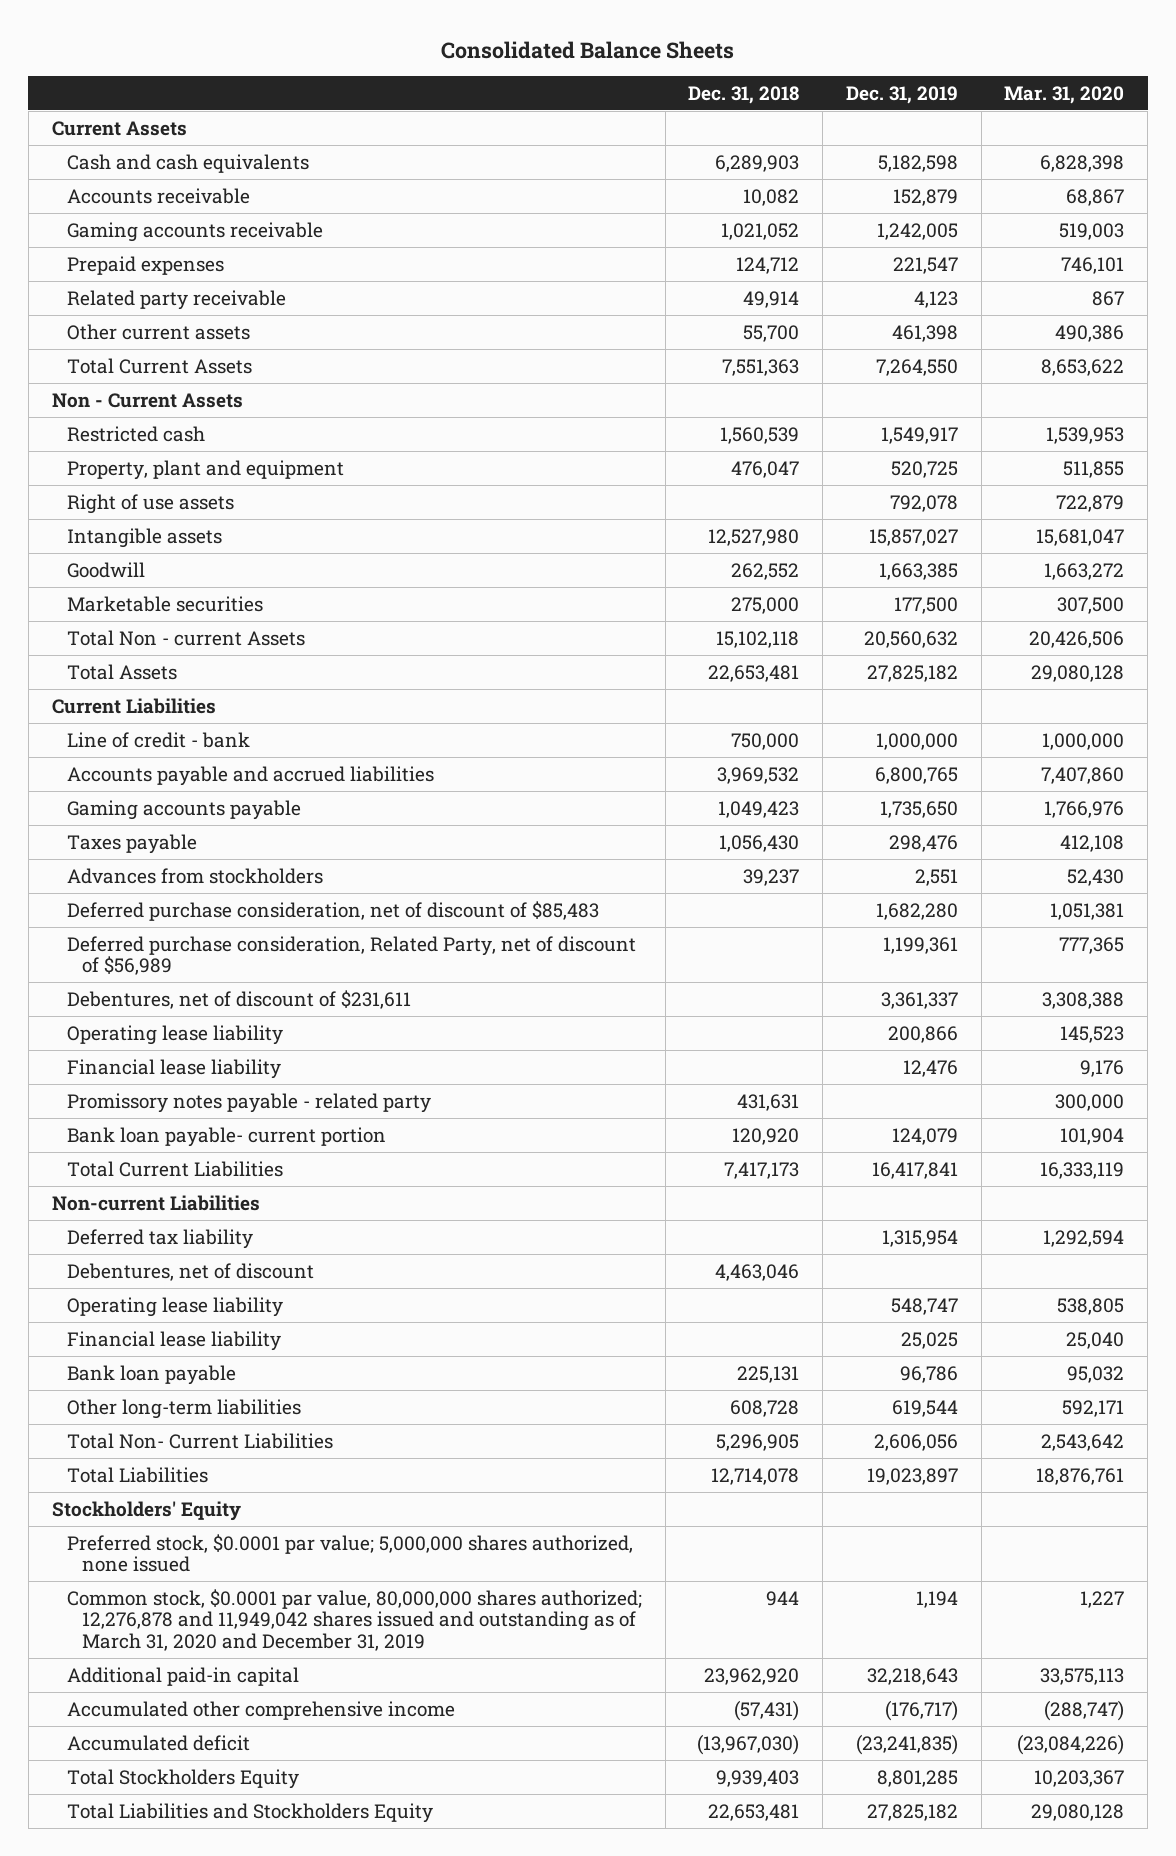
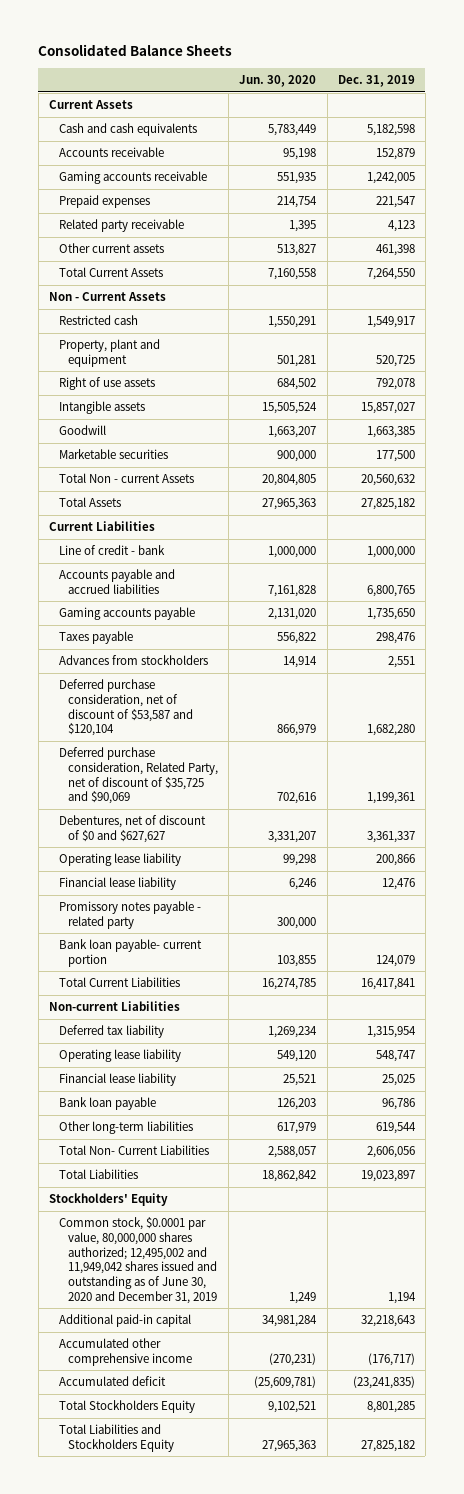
- | Dec. 31, 2018 | Dec. 31, 2019 | Mar. 31, 2020
+ | Jun. 30, 2020 | Dec. 31, 2019
- Deferred purchase consideration, net of discount of $85,483 | | 1,682,280 | 1,051,381
- Deferred purchase consideration, Related Party, net of discount of $56,989 | | 1,199,361 | 777,365
- Debentures, net of discount of $231,611 | | 3,361,337 | 3,308,388
+ Deferred purchase consideration, net of discount of $53,587 and $120,104 | 866,979 | 1,682,280
+ Deferred purchase consideration, Related Party, net of discount of $35,725 and $90,069 | 702,616 | 1,199,361
+ Debentures, net of discount of $0 and $627,627 | 3,331,207 | 3,361,337
- Debentures, net of discount | 4,463,046 | |
- Preferred stock, $0.0001 par value; 5,000,000 shares authorized, none issued
- Common stock, $0.0001 par value, 80,000,000 shares authorized; 12,276,878 and 11,949,042 shares issued and outstanding as of March 31, 2020 and December 31, 2019 | 944 | 1,194 | 1,227
+ Common stock, $0.0001 par value, 80,000,000 shares authorized; 12,495,002 and 11,949,042 shares issued and outstanding as of June 30, 2020 and December 31, 2019 | 1,249 | 1,194

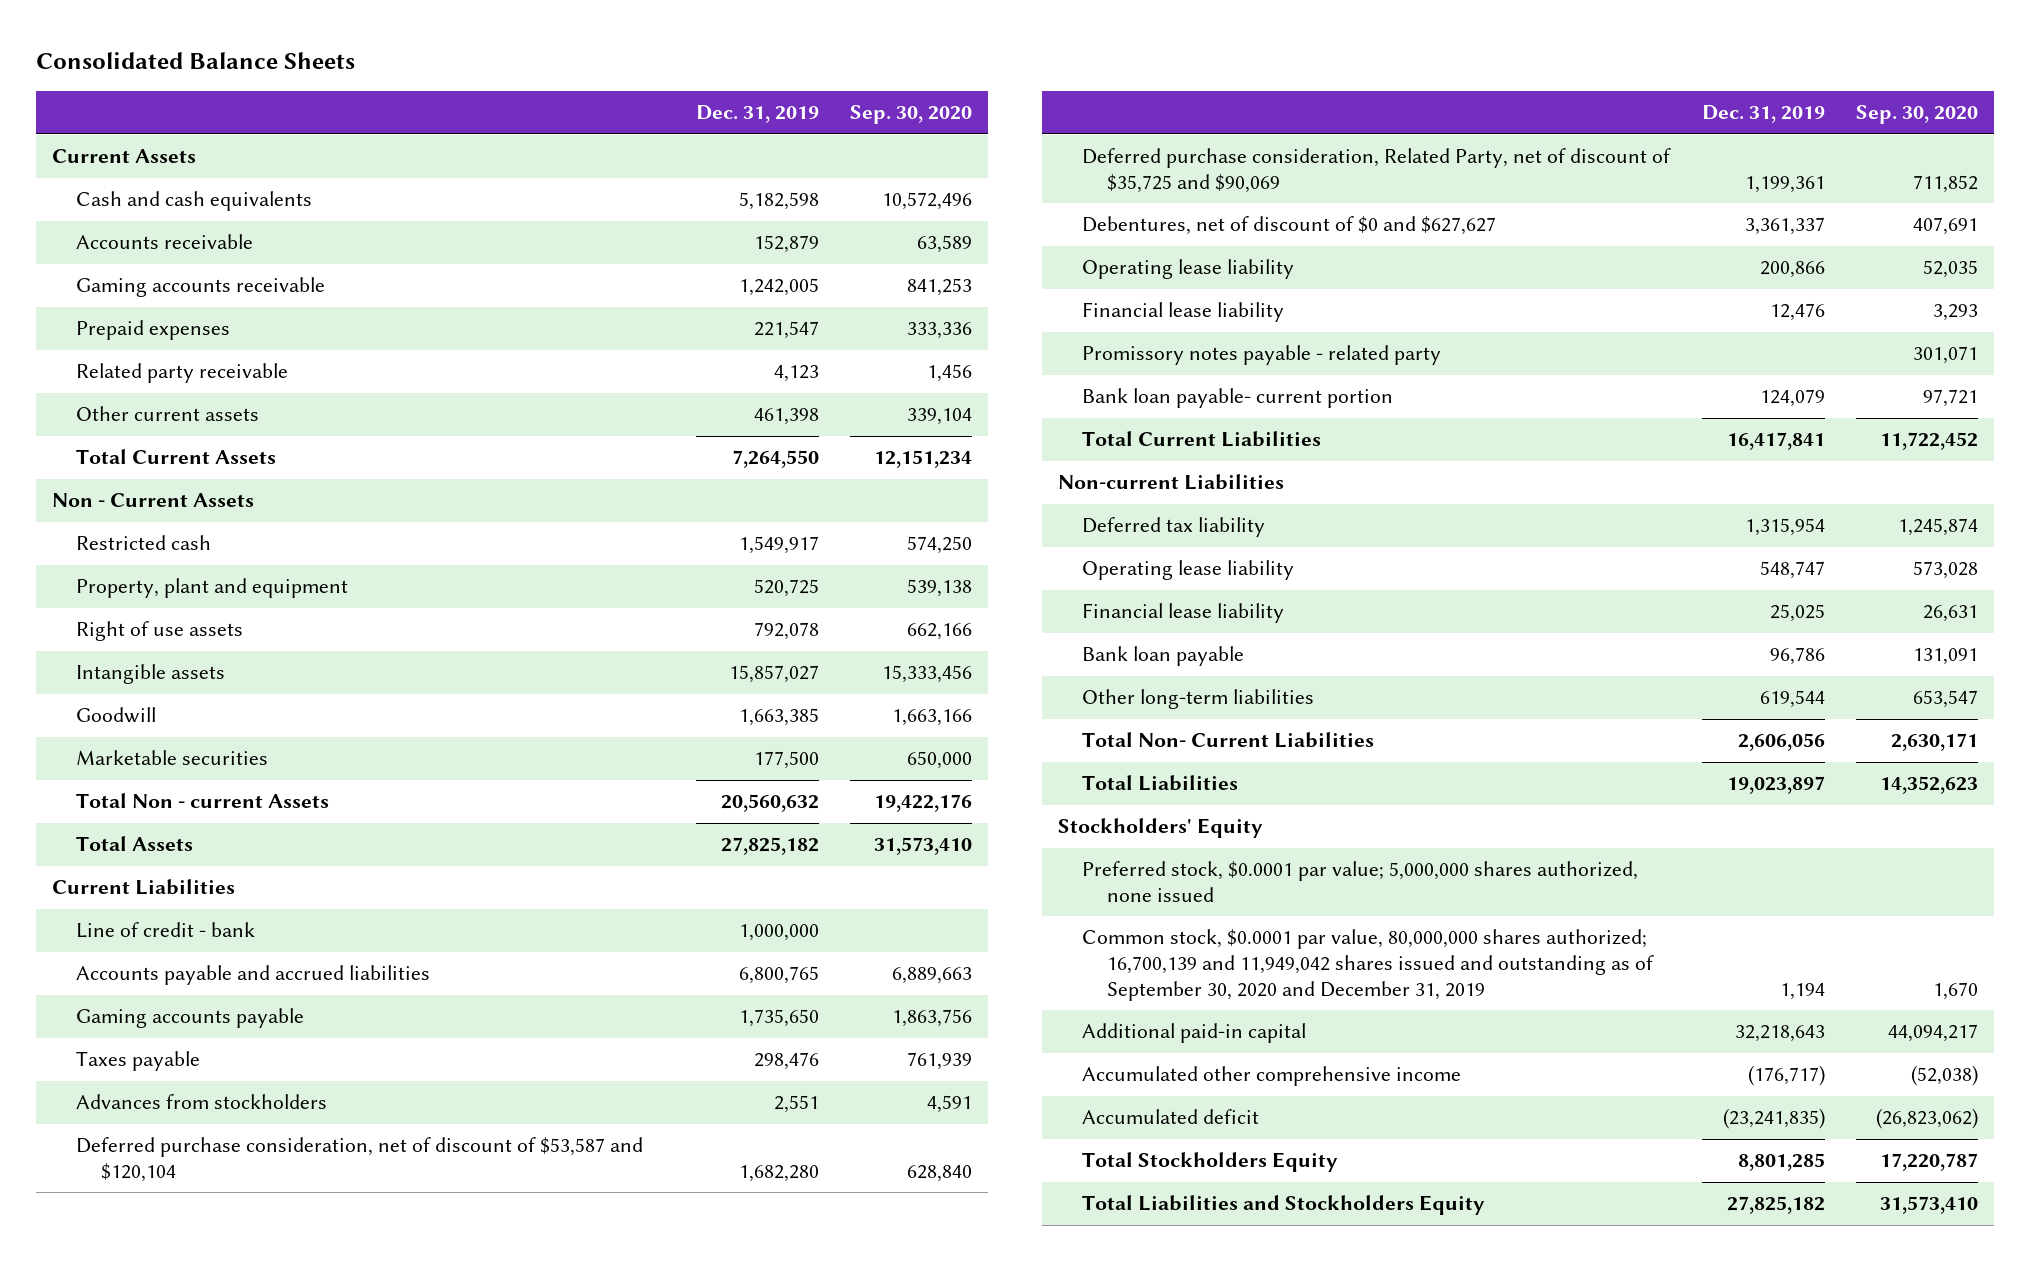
- | Jun. 30, 2020 | Dec. 31, 2019
+ | Dec. 31, 2019 | Sep. 30, 2020
- Common stock, $0.0001 par value, 80,000,000 shares authorized; 12,495,002 and 11,949,042 shares issued and outstanding as of June 30, 2020 and December 31, 2019 | 1,249 | 1,194
+ Preferred stock, $0.0001 par value; 5,000,000 shares authorized, none issued
+ Common stock, $0.0001 par value, 80,000,000 shares authorized; 16,700,139 and 11,949,042 shares issued and outstanding as of September 30, 2020 and December 31, 2019 | 1,194 | 1,670

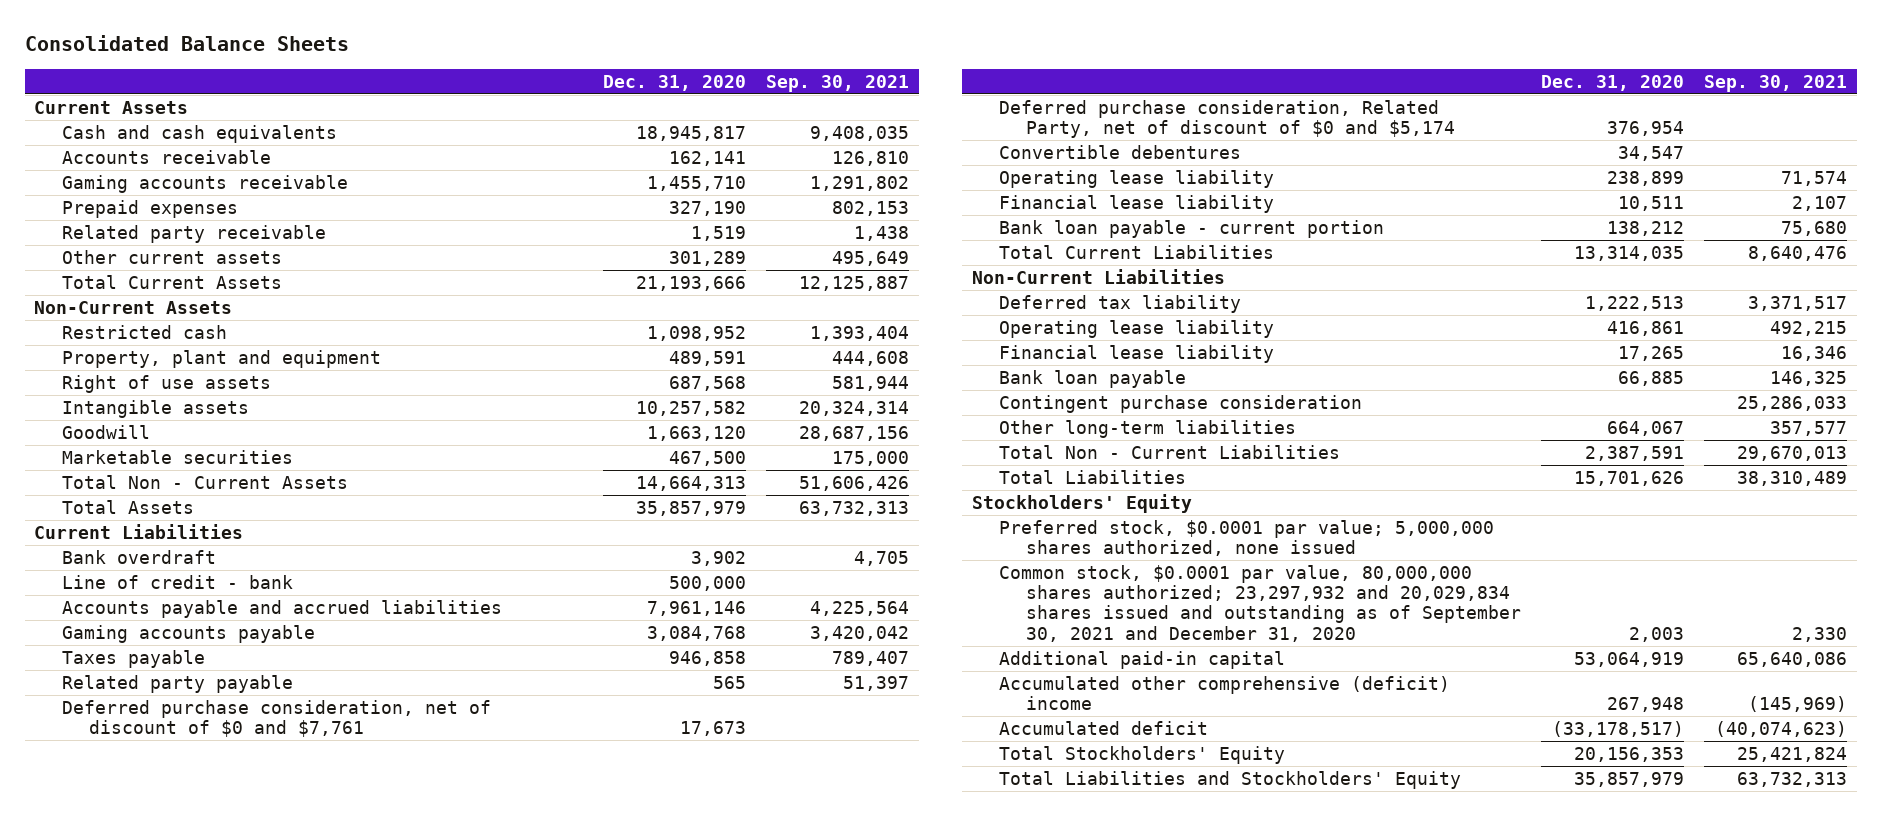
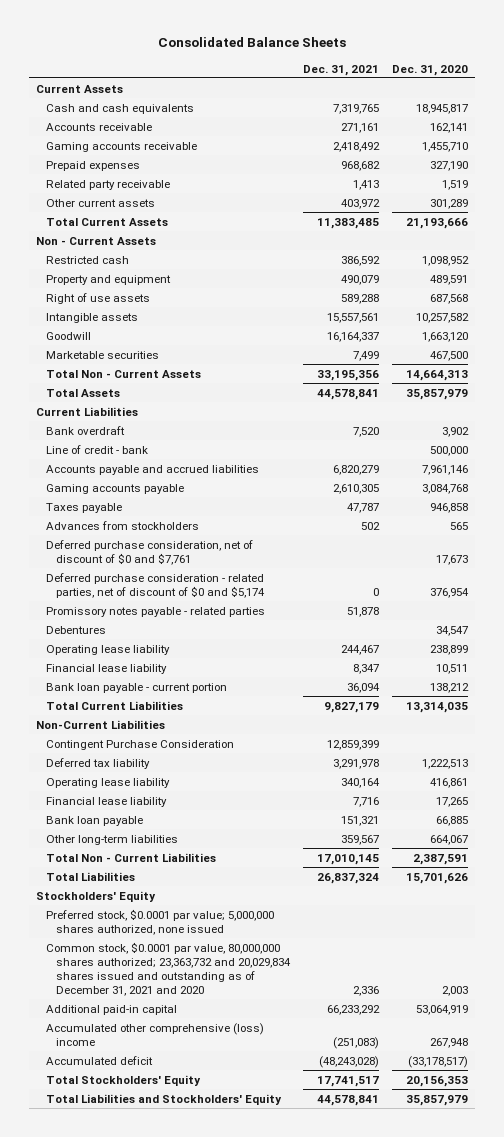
- | Dec. 31, 2020 | Sep. 30, 2021
+ | Dec. 31, 2021 | Dec. 31, 2020
- Non-Current Assets
+ Non - Current Assets
- Property, plant and equipment | 489,591 | 444,608
+ Property and equipment | 490,079 | 489,591
- Related party payable | 565 | 51,397
+ Advances from stockholders | 502 | 565
- Deferred purchase consideration, Related Party, net of discount of $0 and $5,174 | 376,954 |
- Convertible debentures | 34,547 |
+ Deferred purchase consideration - related parties, net of discount of $0 and $5,174 | 0 | 376,954
+ Promissory notes payable - related parties | 51,878 |
+ Debentures | | 34,547
+ Contingent Purchase Consideration | 12,859,399 |
- Contingent purchase consideration | | 25,286,033
- Common stock, $0.0001 par value, 80,000,000 shares authorized; 23,297,932 and 20,029,834 shares issued and outstanding as of September 30, 2021 and December 31, 2020 | 2,003 | 2,330
+ Common stock, $0.0001 par value, 80,000,000 shares authorized; 23,363,732 and 20,029,834 shares issued and outstanding as of December 31, 2021 and 2020 | 2,336 | 2,003
- Accumulated other comprehensive (deficit) income | 267,948 | (145,969)
+ Accumulated other comprehensive (loss) income | (251,083) | 267,948

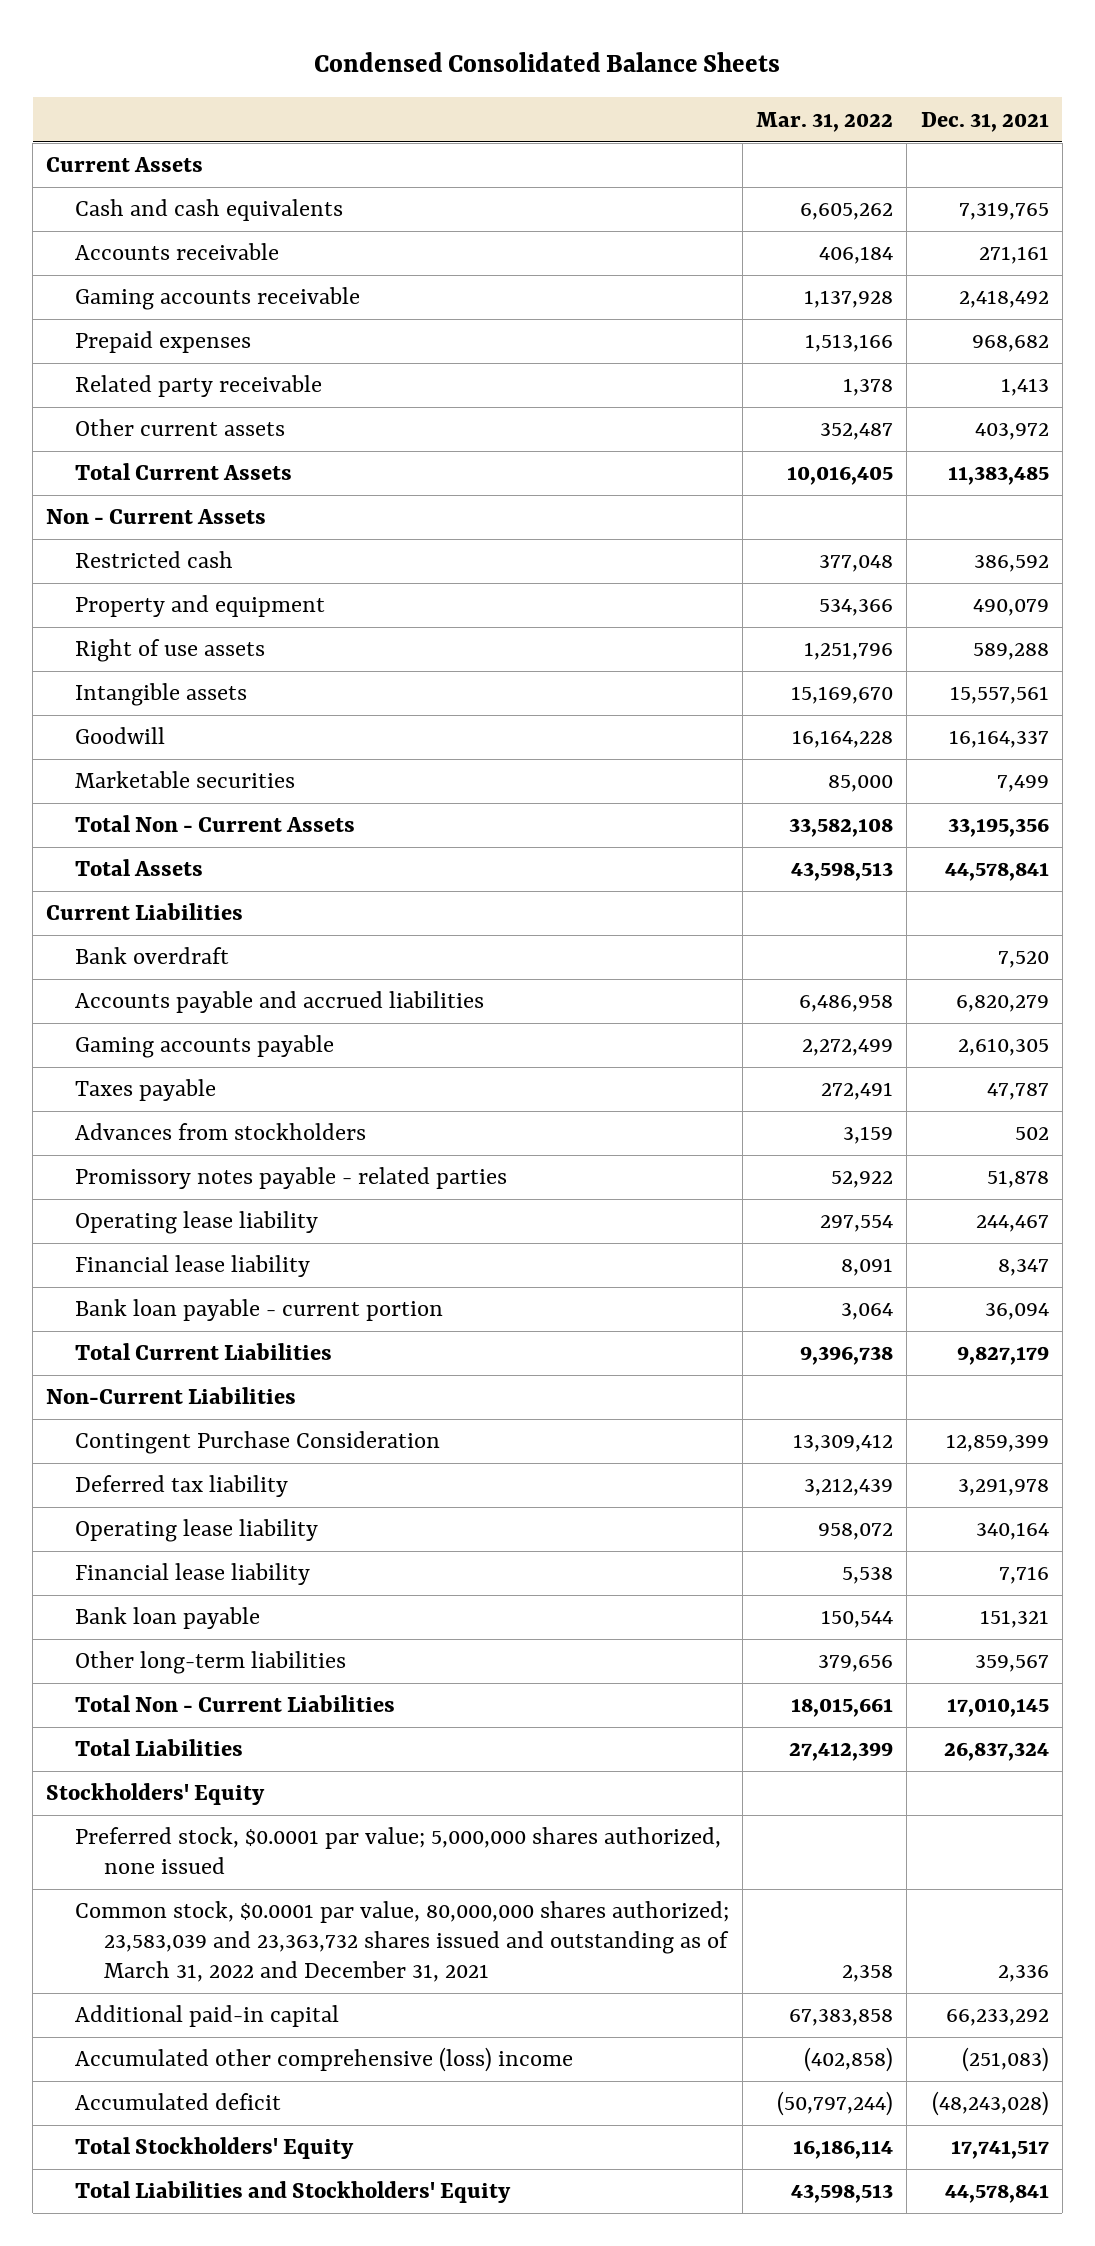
- Consolidated Balance Sheets
+ Condensed Consolidated Balance Sheets
- | Dec. 31, 2021 | Dec. 31, 2020
+ | Mar. 31, 2022 | Dec. 31, 2021
- Line of credit - bank | | 500,000
- Deferred purchase consideration, net of discount of $0 and $7,761 | | 17,673
- Deferred purchase consideration - related parties, net of discount of $0 and $5,174 | 0 | 376,954
- Debentures | | 34,547
- Common stock, $0.0001 par value, 80,000,000 shares authorized; 23,363,732 and 20,029,834 shares issued and outstanding as of December 31, 2021 and 2020 | 2,336 | 2,003
+ Common stock, $0.0001 par value, 80,000,000 shares authorized; 23,583,039 and 23,363,732 shares issued and outstanding as of March 31, 2022 and December 31, 2021 | 2,358 | 2,336

